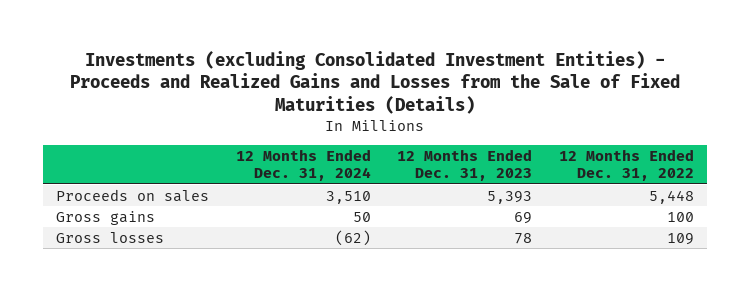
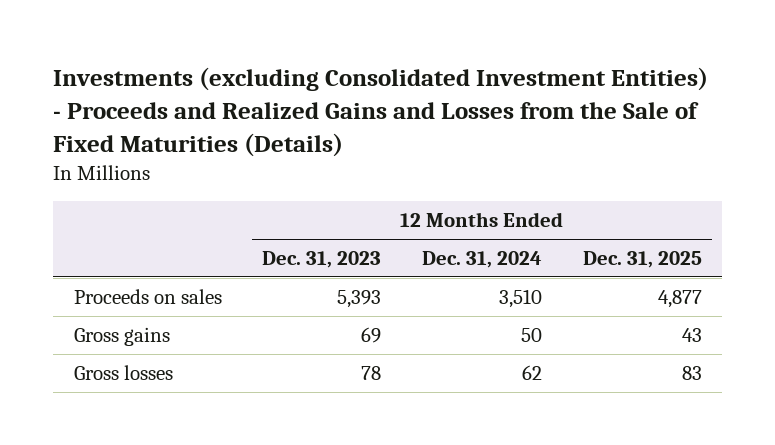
- | 12 Months Ended Dec. 31, 2024 | 12 Months Ended Dec. 31, 2023 | 12 Months Ended Dec. 31, 2022
+ | 12 Months Ended Dec. 31, 2023 | 12 Months Ended Dec. 31, 2024 | 12 Months Ended Dec. 31, 2025
- Gross losses | (62) | 78 | 109
+ Gross losses | 78 | 62 | 83

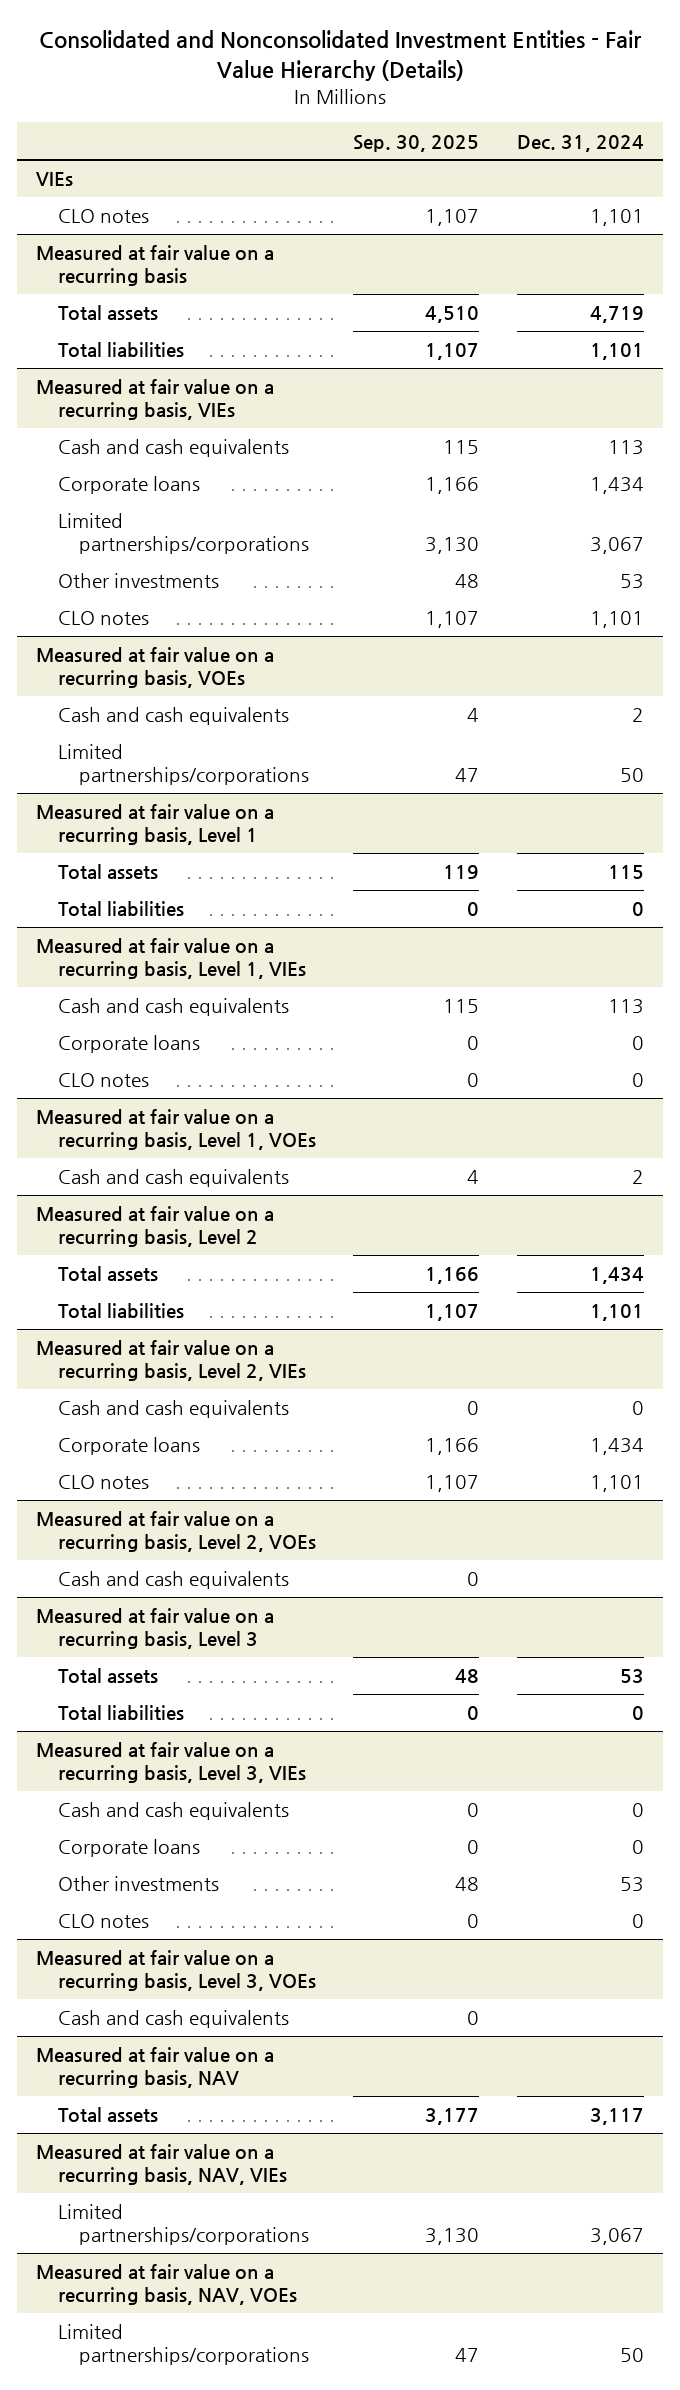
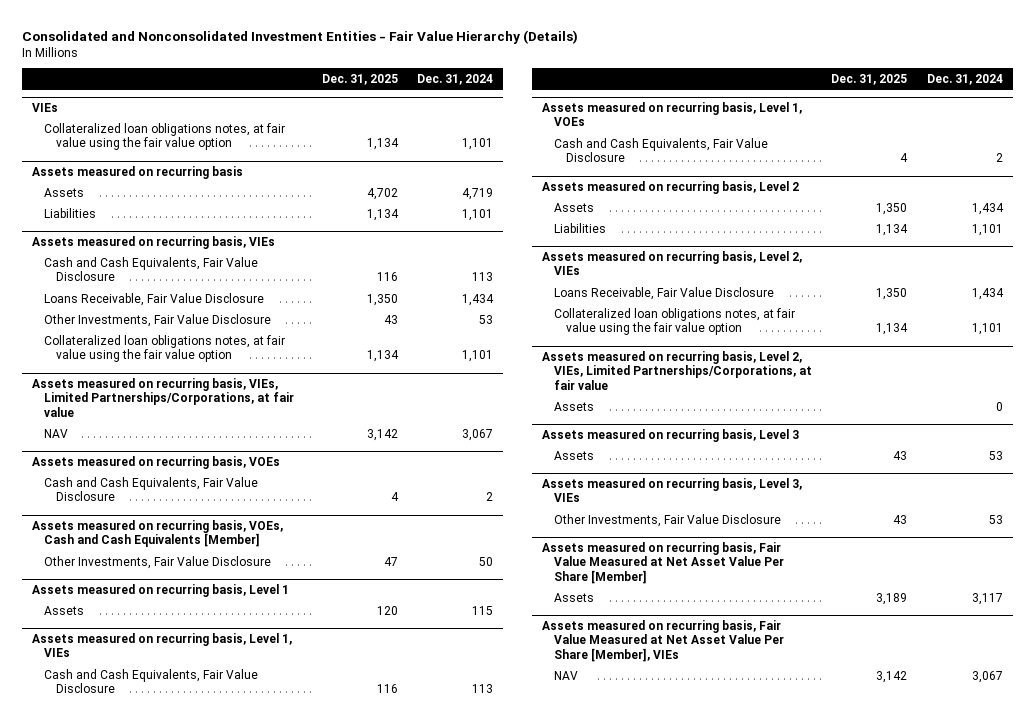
- | Sep. 30, 2025 | Dec. 31, 2024
+ | Dec. 31, 2025 | Dec. 31, 2024
@ VIEs
- CLO notes | 1,107 | 1,101
- Measured at fair value on a recurring basis
- Total assets | 4,510 | 4,719
- Total liabilities | 1,107 | 1,101
- Measured at fair value on a recurring basis, VIEs
- Cash and cash equivalents | 115 | 113
- Corporate loans | 1,166 | 1,434
- Limited partnerships/corporations | 3,130 | 3,067
- Other investments | 48 | 53
- CLO notes | 1,107 | 1,101
- Measured at fair value on a recurring basis, VOEs
- Cash and cash equivalents | 4 | 2
- Limited partnerships/corporations | 47 | 50
- Measured at fair value on a recurring basis, Level 1
- Total assets | 119 | 115
- Total liabilities | 0 | 0
- Measured at fair value on a recurring basis, Level 1, VIEs
- Cash and cash equivalents | 115 | 113
- Corporate loans | 0 | 0
- CLO notes | 0 | 0
- Measured at fair value on a recurring basis, Level 1, VOEs
- Cash and cash equivalents | 4 | 2
- Measured at fair value on a recurring basis, Level 2
- Total assets | 1,166 | 1,434
- Total liabilities | 1,107 | 1,101
- Measured at fair value on a recurring basis, Level 2, VIEs
- Cash and cash equivalents | 0 | 0
- Corporate loans | 1,166 | 1,434
- CLO notes | 1,107 | 1,101
- Measured at fair value on a recurring basis, Level 2, VOEs
- Cash and cash equivalents | 0 |
- Measured at fair value on a recurring basis, Level 3
- Total assets | 48 | 53
- Total liabilities | 0 | 0
- Measured at fair value on a recurring basis, Level 3, VIEs
- Cash and cash equivalents | 0 | 0
- Corporate loans | 0 | 0
- Other investments | 48 | 53
- CLO notes | 0 | 0
- Measured at fair value on a recurring basis, Level 3, VOEs
- Cash and cash equivalents | 0 |
- Measured at fair value on a recurring basis, NAV
- Total assets | 3,177 | 3,117
- Measured at fair value on a recurring basis, NAV, VIEs
- Limited partnerships/corporations | 3,130 | 3,067
- Measured at fair value on a recurring basis, NAV, VOEs
- Limited partnerships/corporations | 47 | 50
@ VIEs
+ Collateralized loan obligations notes, at fair value using the fair value option | 1,134 | 1,101
+ Assets measured on recurring basis
+ Assets | 4,702 | 4,719
+ Liabilities | 1,134 | 1,101
+ Assets measured on recurring basis, VIEs
+ Cash and Cash Equivalents, Fair Value Disclosure | 116 | 113
+ Loans Receivable, Fair Value Disclosure | 1,350 | 1,434
+ Other Investments, Fair Value Disclosure | 43 | 53
+ Collateralized loan obligations notes, at fair value using the fair value option | 1,134 | 1,101
+ Assets measured on recurring basis, VIEs, Limited Partnerships/Corporations, at fair value
+ NAV | 3,142 | 3,067
+ Assets measured on recurring basis, VOEs
+ Cash and Cash Equivalents, Fair Value Disclosure | 4 | 2
+ Assets measured on recurring basis, VOEs, Cash and Cash Equivalents [Member]
+ Other Investments, Fair Value Disclosure | 47 | 50
+ Assets measured on recurring basis, Level 1
+ Assets | 120 | 115
+ Assets measured on recurring basis, Level 1, VIEs
+ Cash and Cash Equivalents, Fair Value Disclosure | 116 | 113
+ Assets measured on recurring basis, Level 1, VOEs
+ Cash and Cash Equivalents, Fair Value Disclosure | 4 | 2
+ Assets measured on recurring basis, Level 2
+ Assets | 1,350 | 1,434
+ Liabilities | 1,134 | 1,101
+ Assets measured on recurring basis, Level 2, VIEs
+ Loans Receivable, Fair Value Disclosure | 1,350 | 1,434
+ Collateralized loan obligations notes, at fair value using the fair value option | 1,134 | 1,101
+ Assets measured on recurring basis, Level 2, VIEs, Limited Partnerships/Corporations, at fair value
+ Assets | | 0
+ Assets measured on recurring basis, Level 3
+ Assets | 43 | 53
+ Assets measured on recurring basis, Level 3, VIEs
+ Other Investments, Fair Value Disclosure | 43 | 53
+ Assets measured on recurring basis, Fair Value Measured at Net Asset Value Per Share [Member]
+ Assets | 3,189 | 3,117
+ Assets measured on recurring basis, Fair Value Measured at Net Asset Value Per Share [Member], VIEs
+ NAV | 3,142 | 3,067

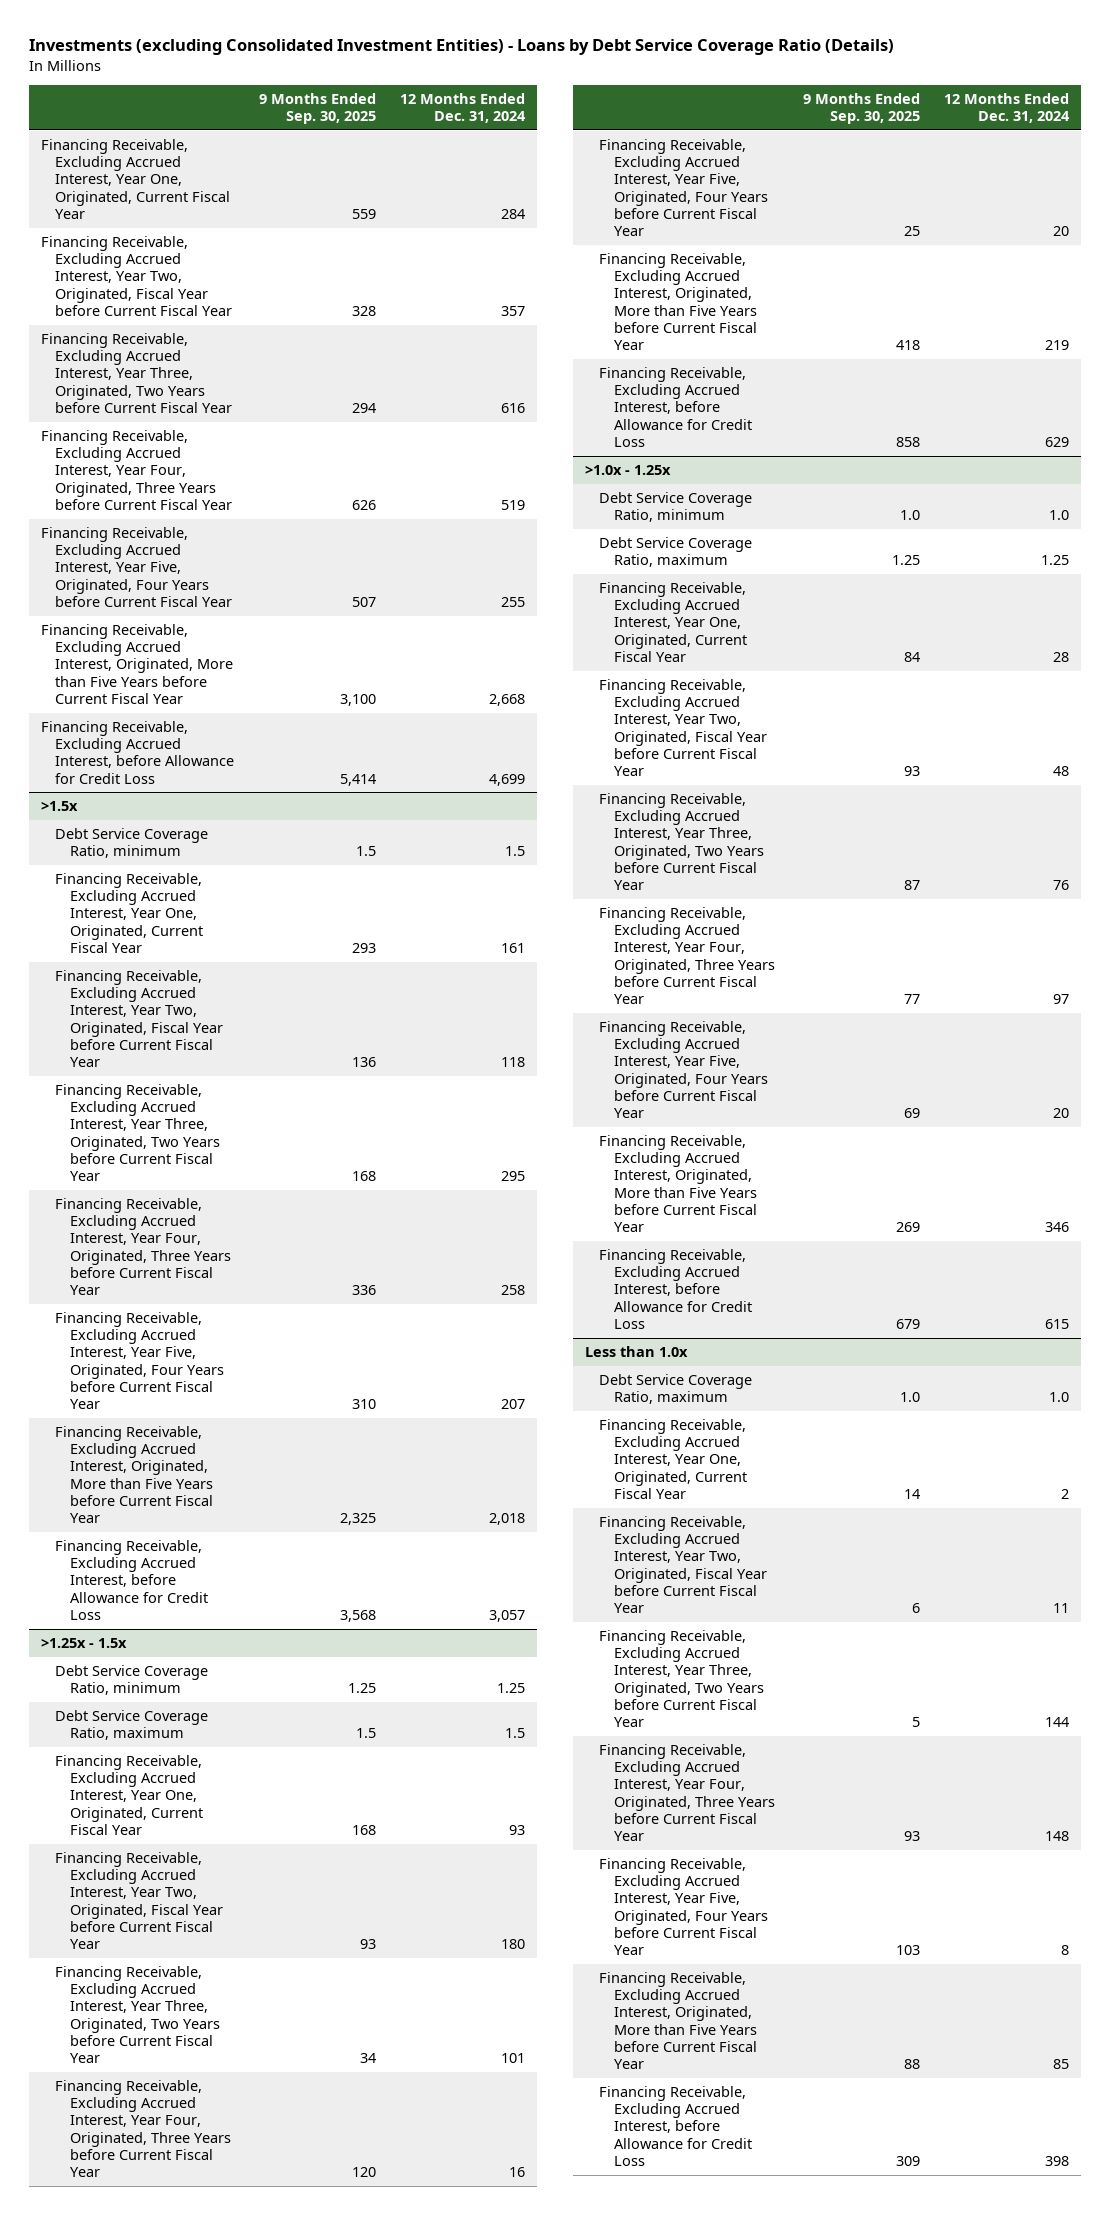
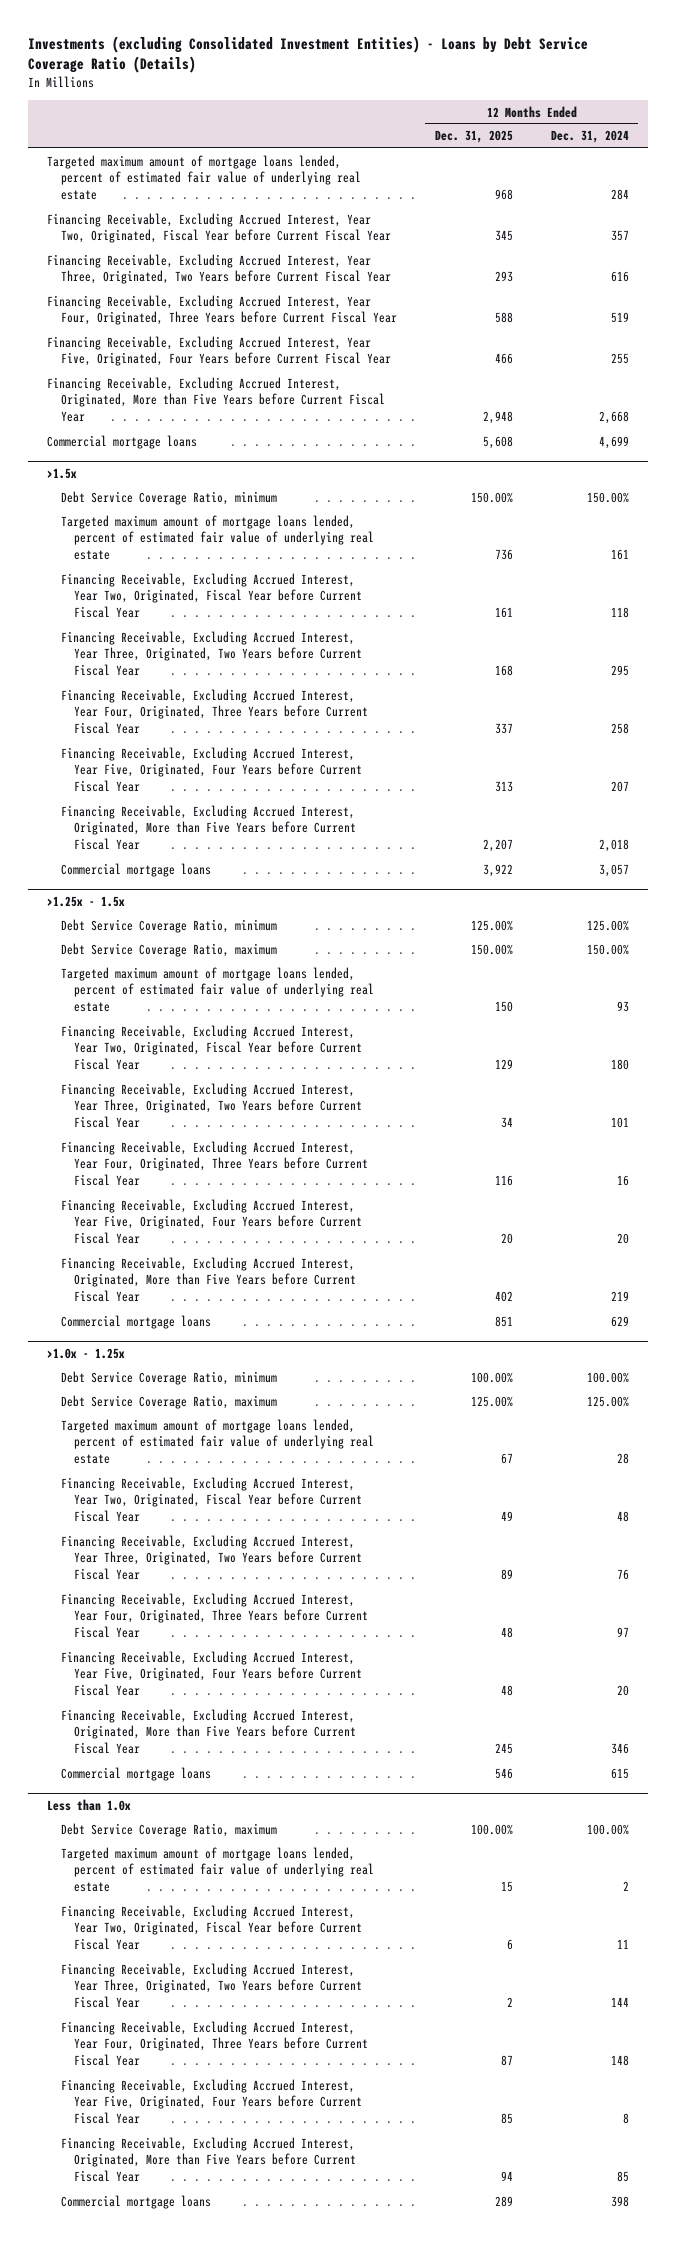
- | 9 Months Ended Sep. 30, 2025 | 12 Months Ended Dec. 31, 2024
+ | 12 Months Ended Dec. 31, 2025 | 12 Months Ended Dec. 31, 2024
- Financing Receivable, Excluding Accrued Interest, Year One, Originated, Current Fiscal Year | 559 | 284
+ Targeted maximum amount of mortgage loans lended, percent of estimated fair value of underlying real estate | 968 | 284
- Financing Receivable, Excluding Accrued Interest, before Allowance for Credit Loss | 5,414 | 4,699
+ Commercial mortgage loans | 5,608 | 4,699
@ >1.5x
- Debt Service Coverage Ratio, minimum | 1.5 | 1.5
- Financing Receivable, Excluding Accrued Interest, Year One, Originated, Current Fiscal Year | 293 | 161
+ Debt Service Coverage Ratio, minimum | 150.00% | 150.00%
+ Targeted maximum amount of mortgage loans lended, percent of estimated fair value of underlying real estate | 736 | 161
- Financing Receivable, Excluding Accrued Interest, before Allowance for Credit Loss | 3,568 | 3,057
+ Commercial mortgage loans | 3,922 | 3,057
@ >1.25x - 1.5x
- Debt Service Coverage Ratio, minimum | 1.25 | 1.25
- Debt Service Coverage Ratio, maximum | 1.5 | 1.5
- Financing Receivable, Excluding Accrued Interest, Year One, Originated, Current Fiscal Year | 168 | 93
+ Debt Service Coverage Ratio, minimum | 125.00% | 125.00%
+ Debt Service Coverage Ratio, maximum | 150.00% | 150.00%
+ Targeted maximum amount of mortgage loans lended, percent of estimated fair value of underlying real estate | 150 | 93
- Financing Receivable, Excluding Accrued Interest, before Allowance for Credit Loss | 858 | 629
+ Commercial mortgage loans | 851 | 629
@ >1.0x - 1.25x
- Debt Service Coverage Ratio, minimum | 1.0 | 1.0
- Debt Service Coverage Ratio, maximum | 1.25 | 1.25
- Financing Receivable, Excluding Accrued Interest, Year One, Originated, Current Fiscal Year | 84 | 28
+ Debt Service Coverage Ratio, minimum | 100.00% | 100.00%
+ Debt Service Coverage Ratio, maximum | 125.00% | 125.00%
+ Targeted maximum amount of mortgage loans lended, percent of estimated fair value of underlying real estate | 67 | 28
- Financing Receivable, Excluding Accrued Interest, before Allowance for Credit Loss | 679 | 615
+ Commercial mortgage loans | 546 | 615
@ Less than 1.0x
- Debt Service Coverage Ratio, maximum | 1.0 | 1.0
- Financing Receivable, Excluding Accrued Interest, Year One, Originated, Current Fiscal Year | 14 | 2
+ Debt Service Coverage Ratio, maximum | 100.00% | 100.00%
+ Targeted maximum amount of mortgage loans lended, percent of estimated fair value of underlying real estate | 15 | 2
- Financing Receivable, Excluding Accrued Interest, before Allowance for Credit Loss | 309 | 398
+ Commercial mortgage loans | 289 | 398

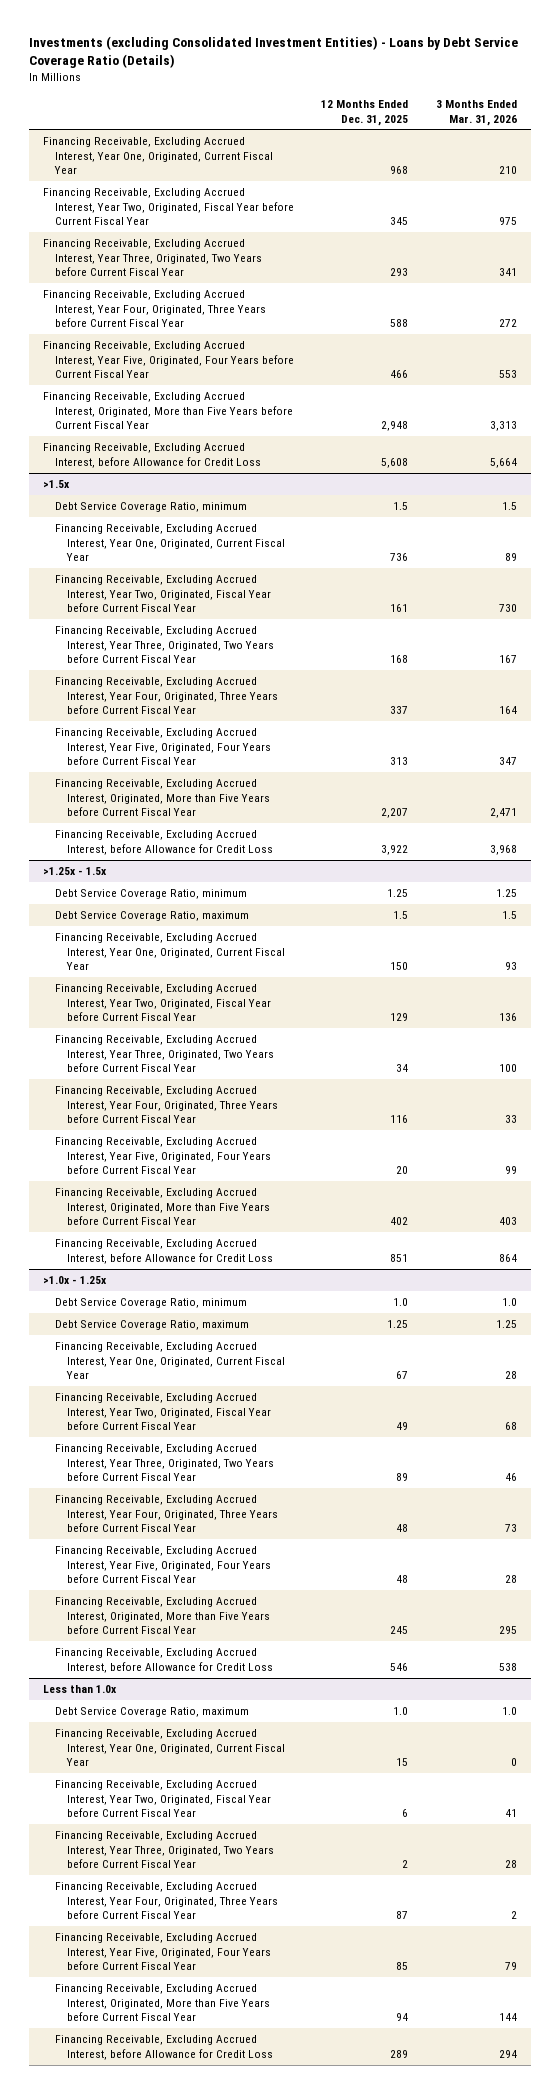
- | 12 Months Ended Dec. 31, 2025 | 12 Months Ended Dec. 31, 2024
+ | 12 Months Ended Dec. 31, 2025 | 3 Months Ended Mar. 31, 2026
- Targeted maximum amount of mortgage loans lended, percent of estimated fair value of underlying real estate | 968 | 284
+ Financing Receivable, Excluding Accrued Interest, Year One, Originated, Current Fiscal Year | 968 | 210
- Commercial mortgage loans | 5,608 | 4,699
+ Financing Receivable, Excluding Accrued Interest, before Allowance for Credit Loss | 5,608 | 5,664
@ >1.5x
- Debt Service Coverage Ratio, minimum | 150.00% | 150.00%
- Targeted maximum amount of mortgage loans lended, percent of estimated fair value of underlying real estate | 736 | 161
+ Debt Service Coverage Ratio, minimum | 1.5 | 1.5
+ Financing Receivable, Excluding Accrued Interest, Year One, Originated, Current Fiscal Year | 736 | 89
- Commercial mortgage loans | 3,922 | 3,057
+ Financing Receivable, Excluding Accrued Interest, before Allowance for Credit Loss | 3,922 | 3,968
@ >1.25x - 1.5x
- Debt Service Coverage Ratio, minimum | 125.00% | 125.00%
- Debt Service Coverage Ratio, maximum | 150.00% | 150.00%
- Targeted maximum amount of mortgage loans lended, percent of estimated fair value of underlying real estate | 150 | 93
+ Debt Service Coverage Ratio, minimum | 1.25 | 1.25
+ Debt Service Coverage Ratio, maximum | 1.5 | 1.5
+ Financing Receivable, Excluding Accrued Interest, Year One, Originated, Current Fiscal Year | 150 | 93
- Commercial mortgage loans | 851 | 629
+ Financing Receivable, Excluding Accrued Interest, before Allowance for Credit Loss | 851 | 864
@ >1.0x - 1.25x
- Debt Service Coverage Ratio, minimum | 100.00% | 100.00%
- Debt Service Coverage Ratio, maximum | 125.00% | 125.00%
- Targeted maximum amount of mortgage loans lended, percent of estimated fair value of underlying real estate | 67 | 28
+ Debt Service Coverage Ratio, minimum | 1.0 | 1.0
+ Debt Service Coverage Ratio, maximum | 1.25 | 1.25
+ Financing Receivable, Excluding Accrued Interest, Year One, Originated, Current Fiscal Year | 67 | 28
- Commercial mortgage loans | 546 | 615
+ Financing Receivable, Excluding Accrued Interest, before Allowance for Credit Loss | 546 | 538
@ Less than 1.0x
- Debt Service Coverage Ratio, maximum | 100.00% | 100.00%
- Targeted maximum amount of mortgage loans lended, percent of estimated fair value of underlying real estate | 15 | 2
+ Debt Service Coverage Ratio, maximum | 1.0 | 1.0
+ Financing Receivable, Excluding Accrued Interest, Year One, Originated, Current Fiscal Year | 15 | 0
- Commercial mortgage loans | 289 | 398
+ Financing Receivable, Excluding Accrued Interest, before Allowance for Credit Loss | 289 | 294

